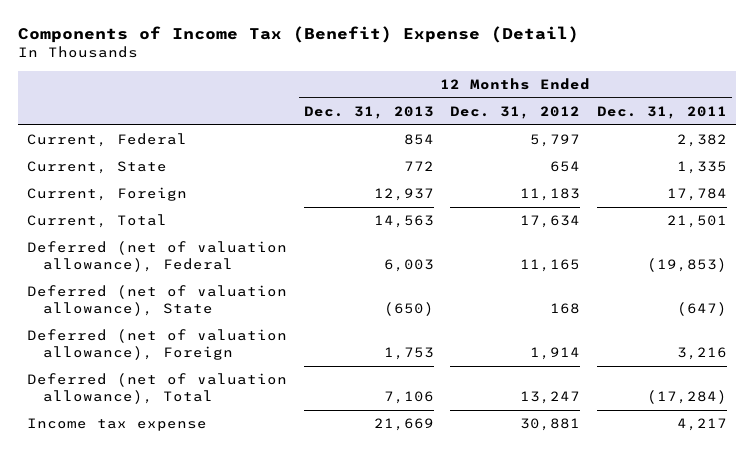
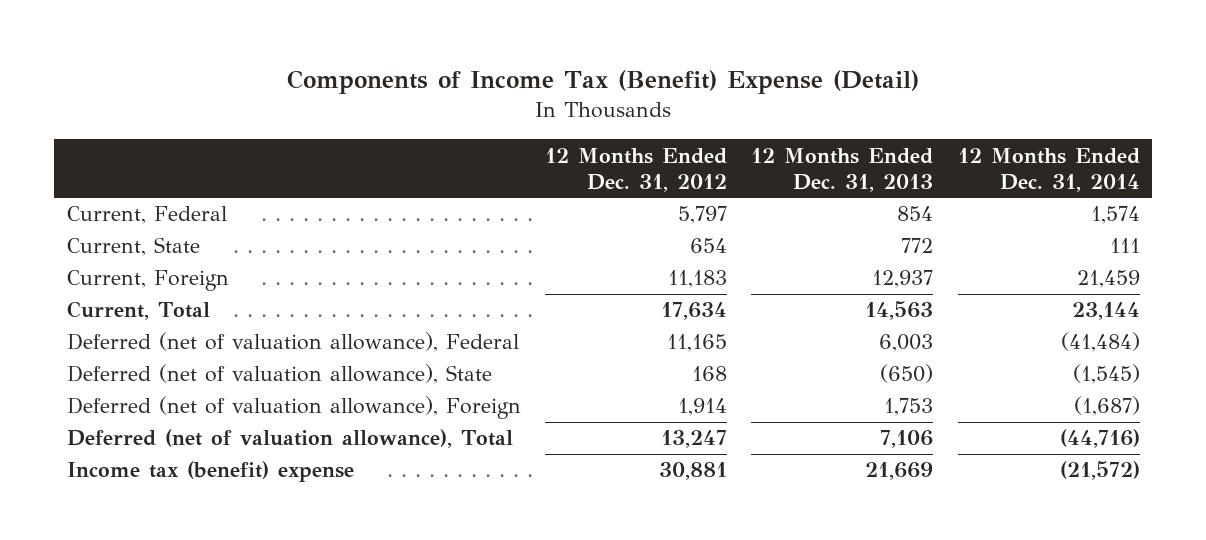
- | 12 Months Ended Dec. 31, 2013 | 12 Months Ended Dec. 31, 2012 | 12 Months Ended Dec. 31, 2011
+ | 12 Months Ended Dec. 31, 2012 | 12 Months Ended Dec. 31, 2013 | 12 Months Ended Dec. 31, 2014
- Income tax expense | 21,669 | 30,881 | 4,217
+ Income tax (benefit) expense | 30,881 | 21,669 | (21,572)

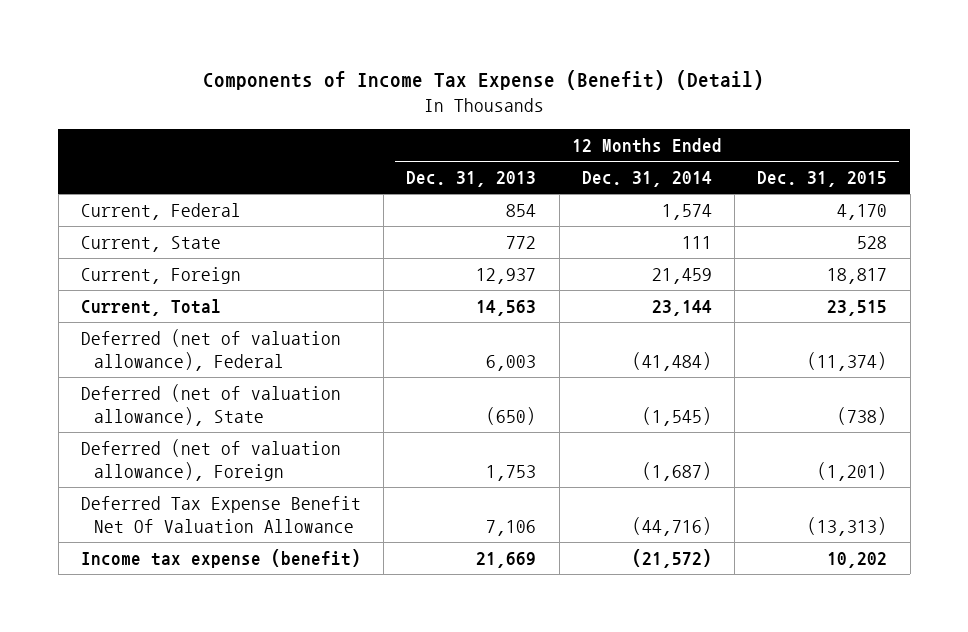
- Components of Income Tax (Benefit) Expense (Detail)
+ Components of Income Tax Expense (Benefit) (Detail)
- | 12 Months Ended Dec. 31, 2012 | 12 Months Ended Dec. 31, 2013 | 12 Months Ended Dec. 31, 2014
+ | 12 Months Ended Dec. 31, 2013 | 12 Months Ended Dec. 31, 2014 | 12 Months Ended Dec. 31, 2015
- Deferred (net of valuation allowance), Total | 13,247 | 7,106 | (44,716)
- Income tax (benefit) expense | 30,881 | 21,669 | (21,572)
+ Deferred Tax Expense Benefit Net Of Valuation Allowance | 7,106 | (44,716) | (13,313)
+ Income tax expense (benefit) | 21,669 | (21,572) | 10,202

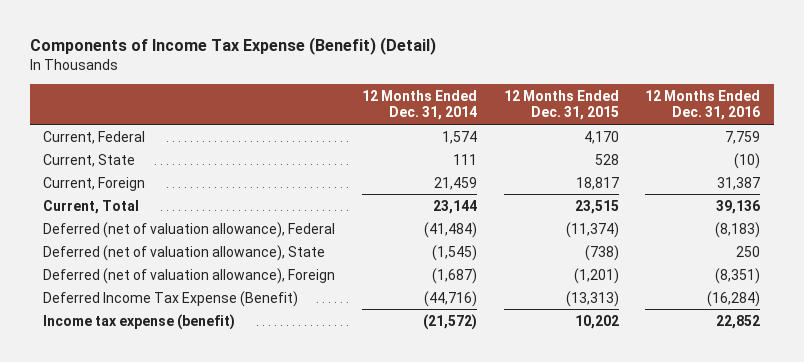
- | 12 Months Ended Dec. 31, 2013 | 12 Months Ended Dec. 31, 2014 | 12 Months Ended Dec. 31, 2015
+ | 12 Months Ended Dec. 31, 2014 | 12 Months Ended Dec. 31, 2015 | 12 Months Ended Dec. 31, 2016
- Deferred Tax Expense Benefit Net Of Valuation Allowance | 7,106 | (44,716) | (13,313)
+ Deferred Income Tax Expense (Benefit) | (44,716) | (13,313) | (16,284)

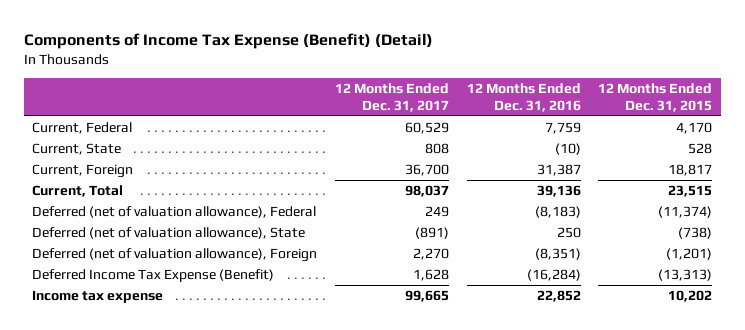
- | 12 Months Ended Dec. 31, 2014 | 12 Months Ended Dec. 31, 2015 | 12 Months Ended Dec. 31, 2016
+ | 12 Months Ended Dec. 31, 2017 | 12 Months Ended Dec. 31, 2016 | 12 Months Ended Dec. 31, 2015
- Income tax expense (benefit) | (21,572) | 10,202 | 22,852
+ Income tax expense | 99,665 | 22,852 | 10,202

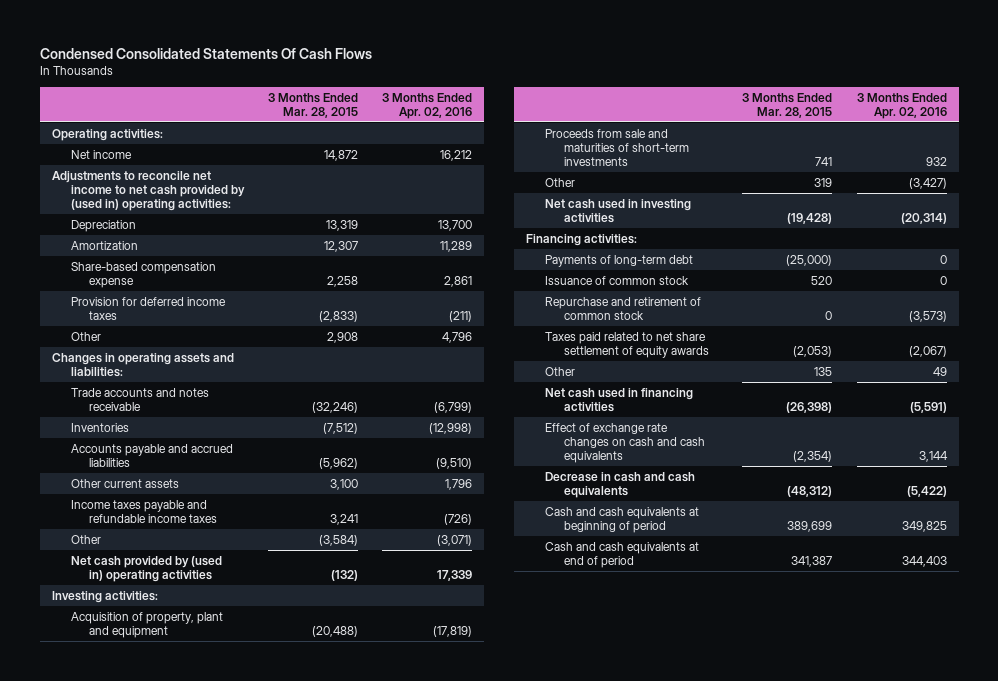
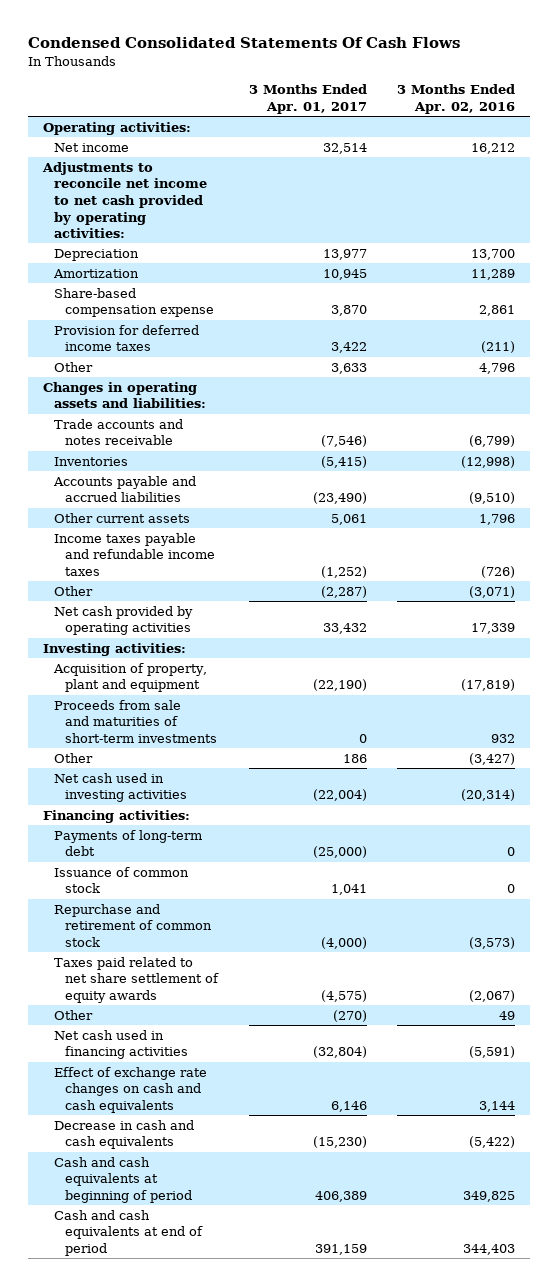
- | 3 Months Ended Mar. 28, 2015 | 3 Months Ended Apr. 02, 2016
+ | 3 Months Ended Apr. 01, 2017 | 3 Months Ended Apr. 02, 2016
- Adjustments to reconcile net income to net cash provided by (used in) operating activities:
+ Adjustments to reconcile net income to net cash provided by operating activities:
- Net cash provided by (used in) operating activities | (132) | 17,339
+ Net cash provided by operating activities | 33,432 | 17,339

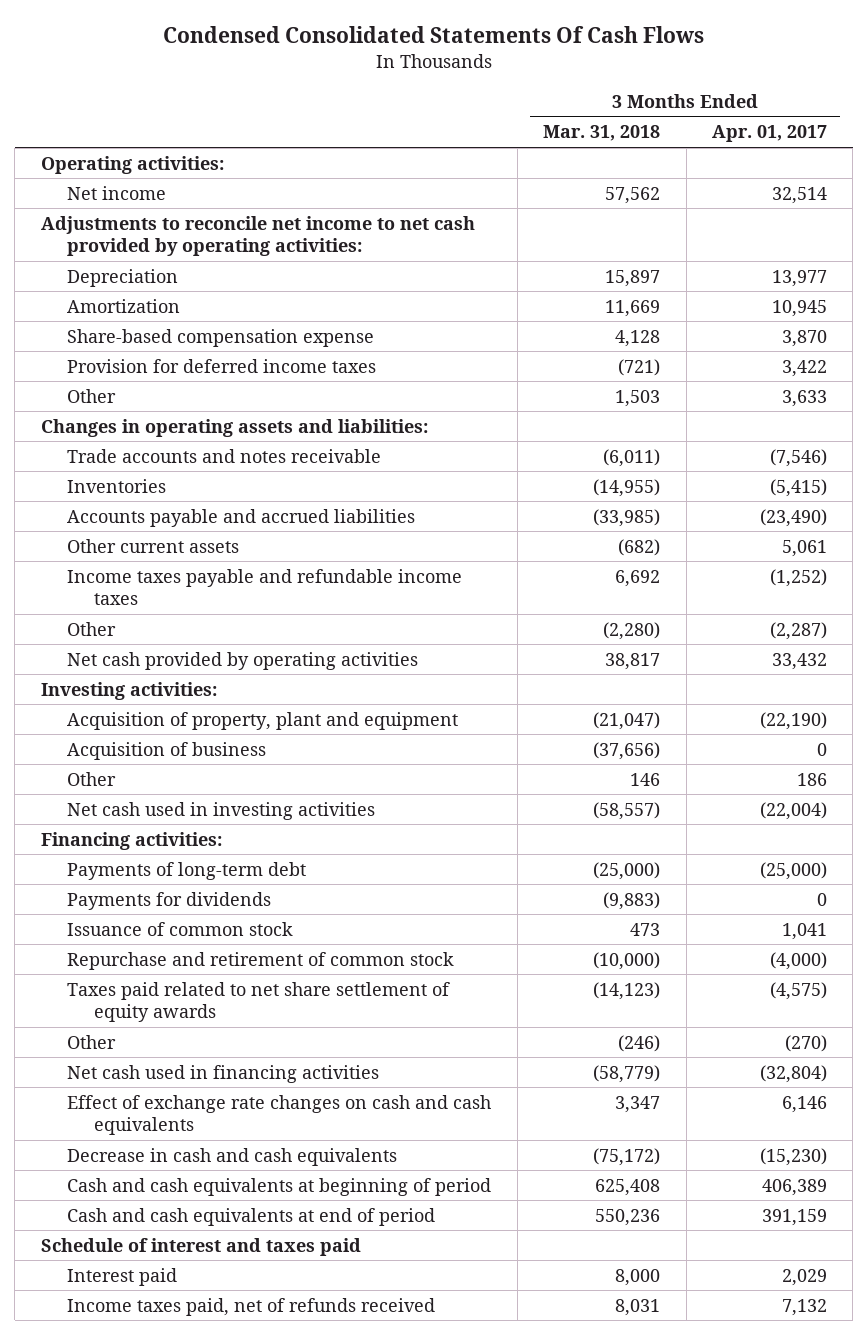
- | 3 Months Ended Apr. 01, 2017 | 3 Months Ended Apr. 02, 2016
+ | 3 Months Ended Mar. 31, 2018 | 3 Months Ended Apr. 01, 2017
- Proceeds from sale and maturities of short-term investments | 0 | 932
+ Acquisition of business | (37,656) | 0
+ Payments for dividends | (9,883) | 0
+ Schedule of interest and taxes paid
+ Interest paid | 8,000 | 2,029
+ Income taxes paid, net of refunds received | 8,031 | 7,132

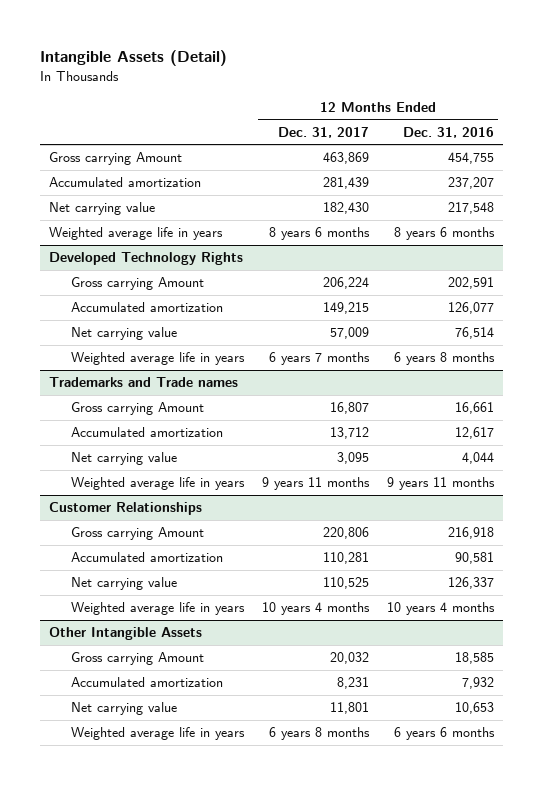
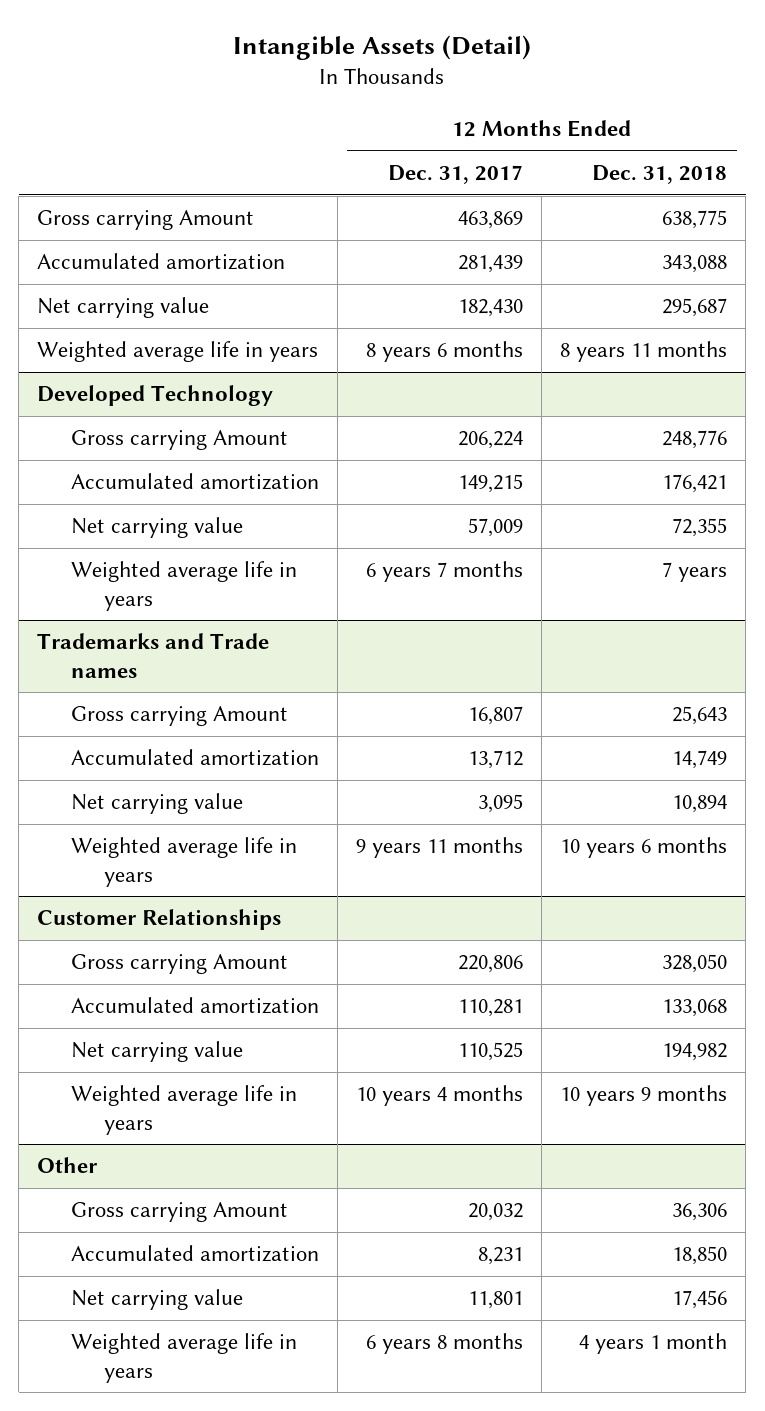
- | 12 Months Ended Dec. 31, 2017 | 12 Months Ended Dec. 31, 2016
+ | 12 Months Ended Dec. 31, 2017 | 12 Months Ended Dec. 31, 2018
- Developed Technology Rights
+ Developed Technology
- Other Intangible Assets
+ Other

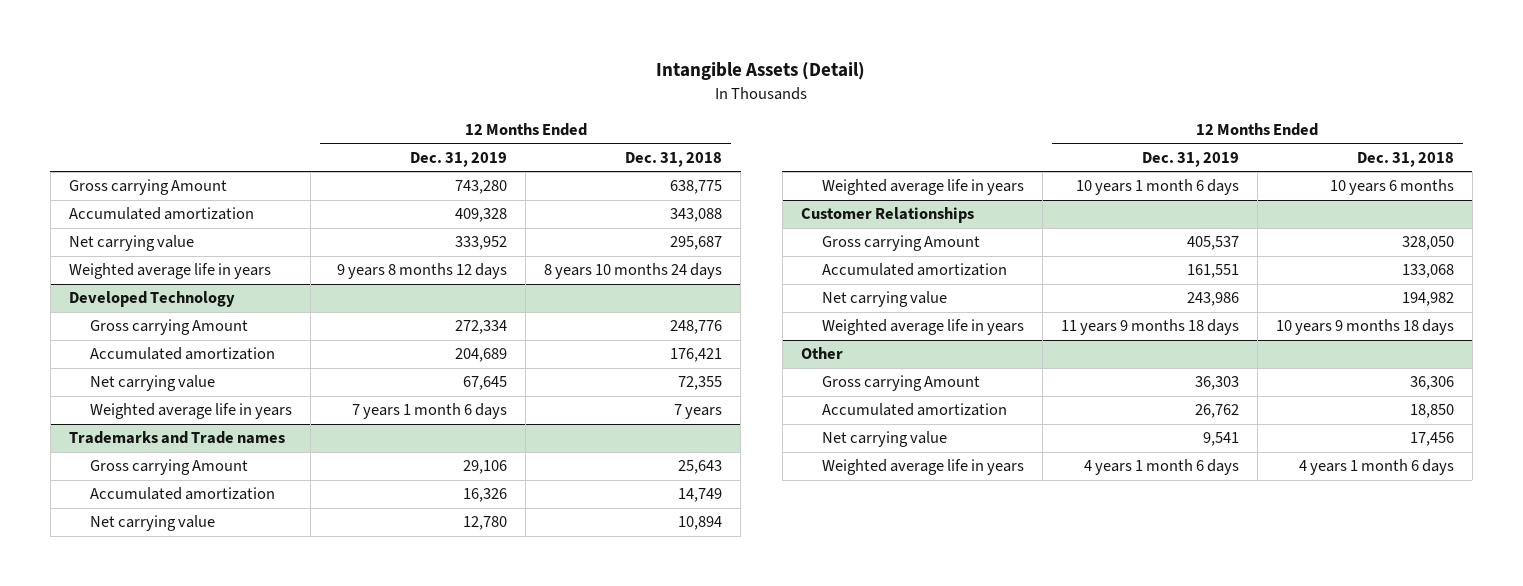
- | 12 Months Ended Dec. 31, 2017 | 12 Months Ended Dec. 31, 2018
+ | 12 Months Ended Dec. 31, 2019 | 12 Months Ended Dec. 31, 2018
- Weighted average life in years | 8 years 6 months | 8 years 11 months
+ Weighted average life in years | 9 years 8 months 12 days | 8 years 10 months 24 days
@ Customer Relationships
- Weighted average life in years | 10 years 4 months | 10 years 9 months
+ Weighted average life in years | 11 years 9 months 18 days | 10 years 9 months 18 days
@ Other
- Weighted average life in years | 6 years 8 months | 4 years 1 month
+ Weighted average life in years | 4 years 1 month 6 days | 4 years 1 month 6 days

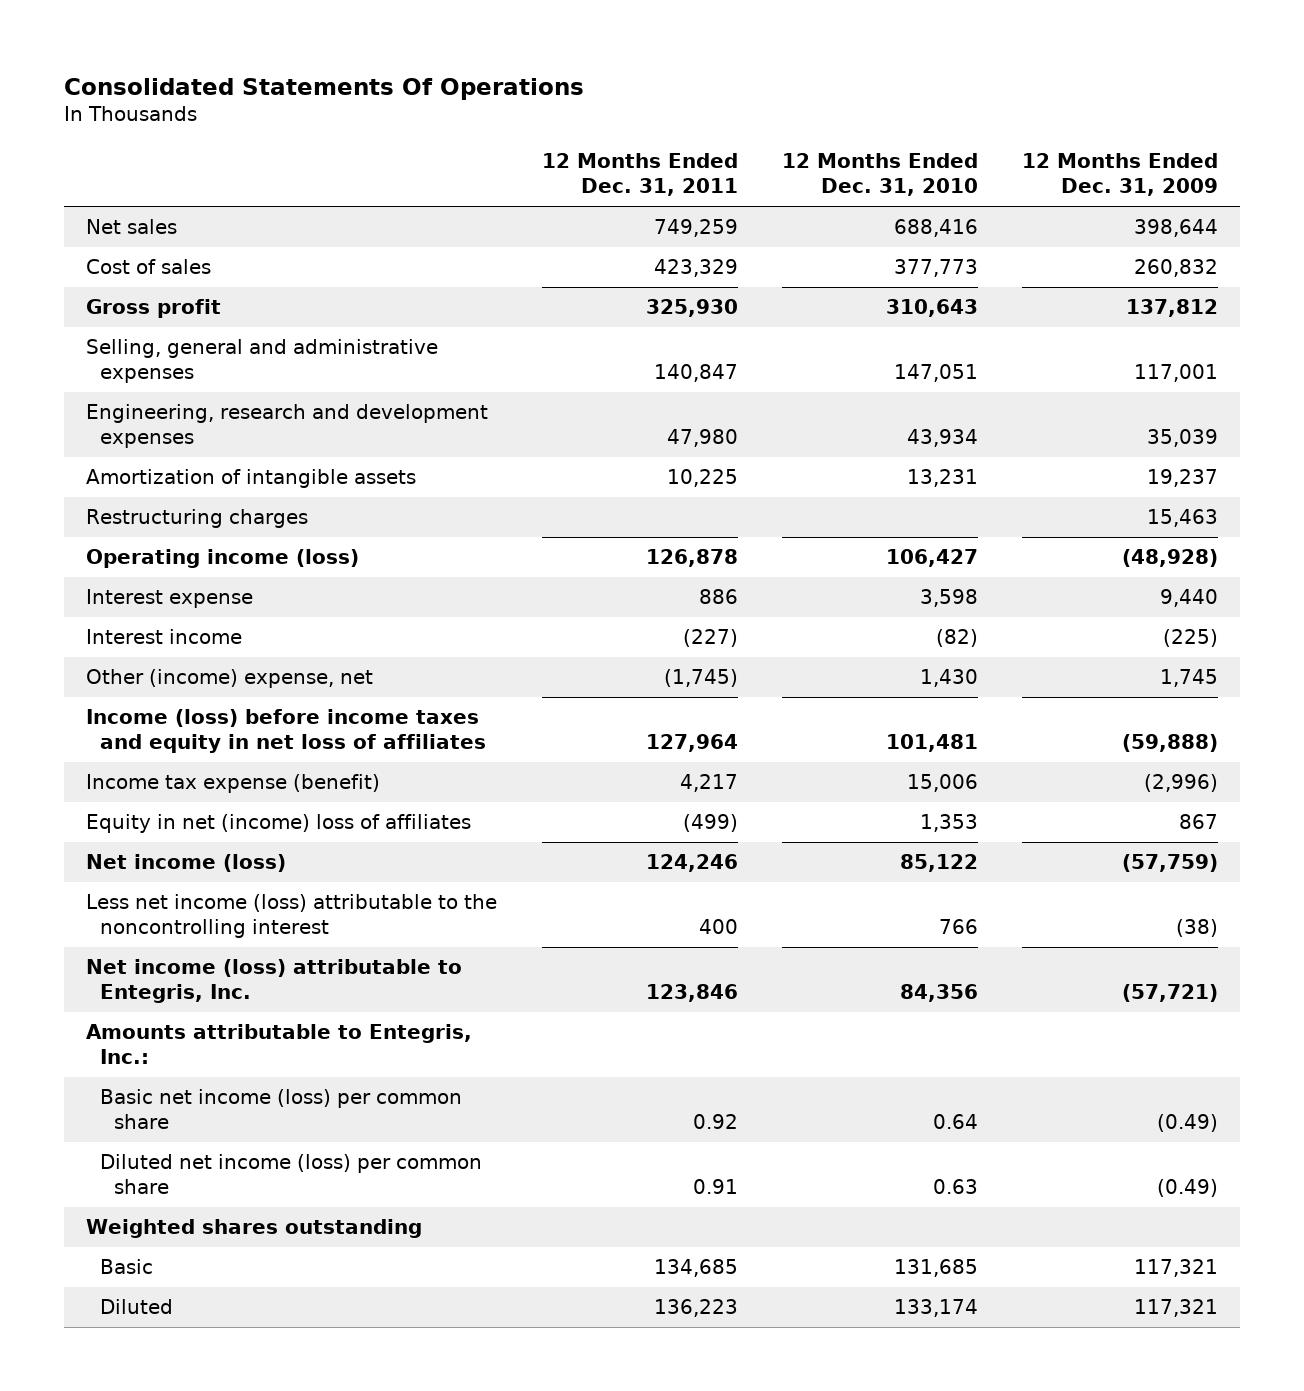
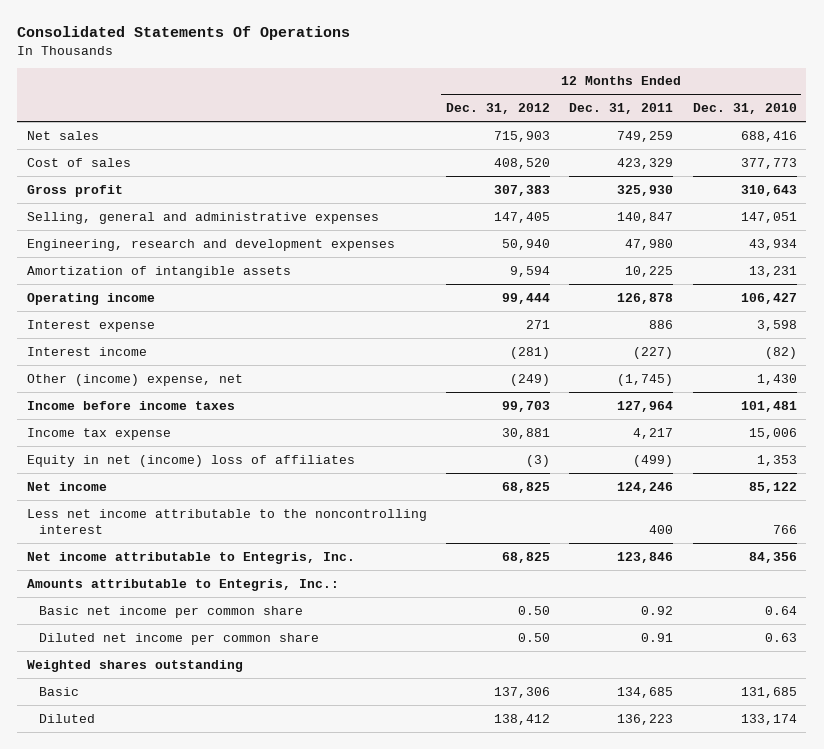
- | 12 Months Ended Dec. 31, 2011 | 12 Months Ended Dec. 31, 2010 | 12 Months Ended Dec. 31, 2009
+ | 12 Months Ended Dec. 31, 2012 | 12 Months Ended Dec. 31, 2011 | 12 Months Ended Dec. 31, 2010
- Restructuring charges | | | 15,463
- Operating income (loss) | 126,878 | 106,427 | (48,928)
+ Operating income | 99,444 | 126,878 | 106,427
- Income (loss) before income taxes and equity in net loss of affiliates | 127,964 | 101,481 | (59,888)
- Income tax expense (benefit) | 4,217 | 15,006 | (2,996)
+ Income before income taxes | 99,703 | 127,964 | 101,481
+ Income tax expense | 30,881 | 4,217 | 15,006
- Net income (loss) | 124,246 | 85,122 | (57,759)
- Less net income (loss) attributable to the noncontrolling interest | 400 | 766 | (38)
- Net income (loss) attributable to Entegris, Inc. | 123,846 | 84,356 | (57,721)
+ Net income | 68,825 | 124,246 | 85,122
+ Less net income attributable to the noncontrolling interest | | 400 | 766
+ Net income attributable to Entegris, Inc. | 68,825 | 123,846 | 84,356
- Basic net income (loss) per common share | 0.92 | 0.64 | (0.49)
- Diluted net income (loss) per common share | 0.91 | 0.63 | (0.49)
+ Basic net income per common share | 0.50 | 0.92 | 0.64
+ Diluted net income per common share | 0.50 | 0.91 | 0.63

